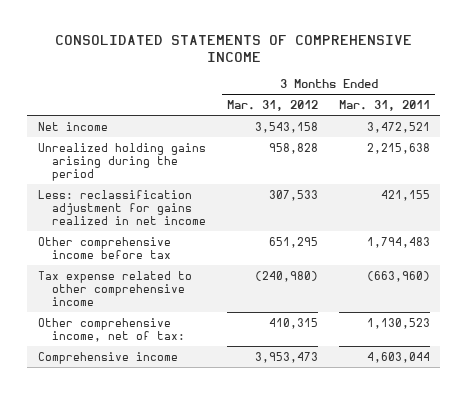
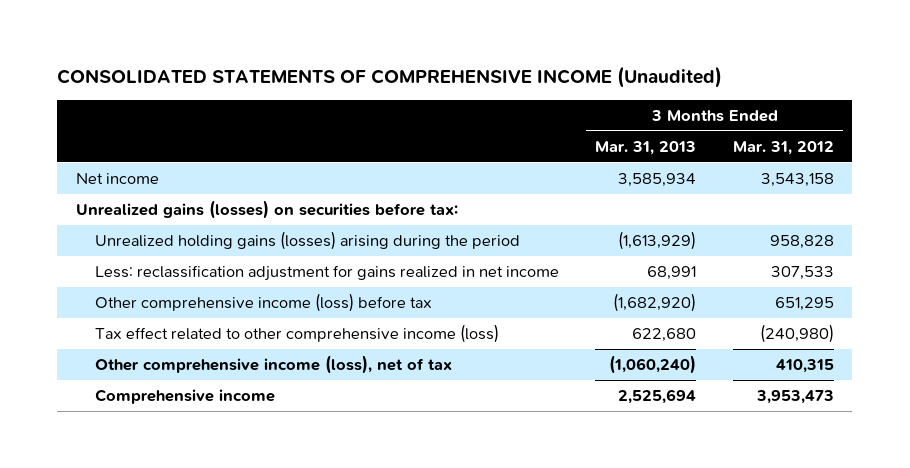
- CONSOLIDATED STATEMENTS OF COMPREHENSIVE INCOME
+ CONSOLIDATED STATEMENTS OF COMPREHENSIVE INCOME (Unaudited)
- | 3 Months Ended Mar. 31, 2012 | 3 Months Ended Mar. 31, 2011
+ | 3 Months Ended Mar. 31, 2013 | 3 Months Ended Mar. 31, 2012
- Unrealized holding gains arising during the period | 958,828 | 2,215,638
+ Unrealized gains (losses) on securities before tax:
+ Unrealized holding gains (losses) arising during the period | (1,613,929) | 958,828
- Other comprehensive income before tax | 651,295 | 1,794,483
- Tax expense related to other comprehensive income | (240,980) | (663,960)
- Other comprehensive income, net of tax: | 410,315 | 1,130,523
+ Other comprehensive income (loss) before tax | (1,682,920) | 651,295
+ Tax effect related to other comprehensive income (loss) | 622,680 | (240,980)
+ Other comprehensive income (loss), net of tax | (1,060,240) | 410,315

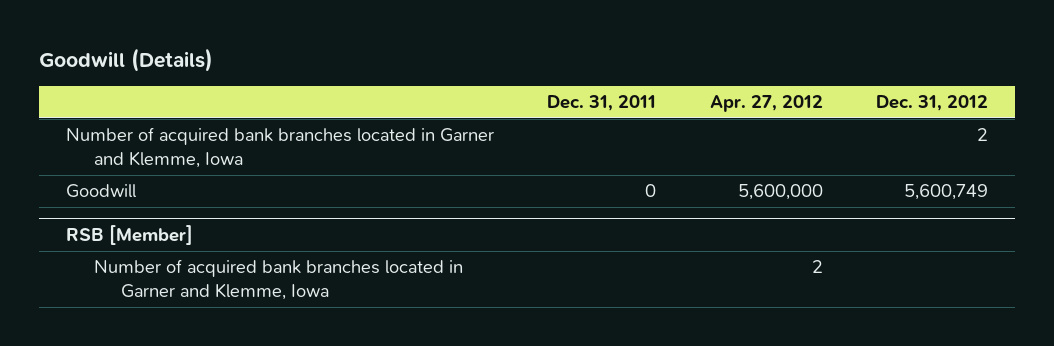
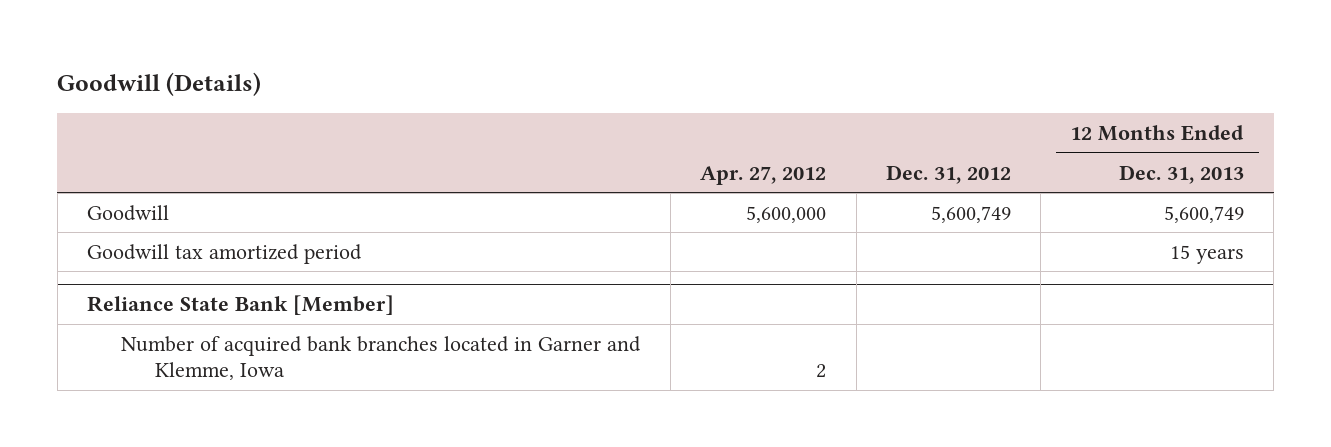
- | Dec. 31, 2011 | Apr. 27, 2012 | Dec. 31, 2012
+ | Apr. 27, 2012 | Dec. 31, 2012 | 12 Months Ended Dec. 31, 2013
- Number of acquired bank branches located in Garner and Klemme, Iowa | | | 2
- RSB [Member]
+ Goodwill tax amortized period | | | 15 years
+ Reliance State Bank [Member]

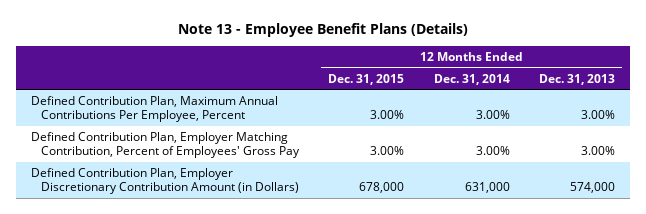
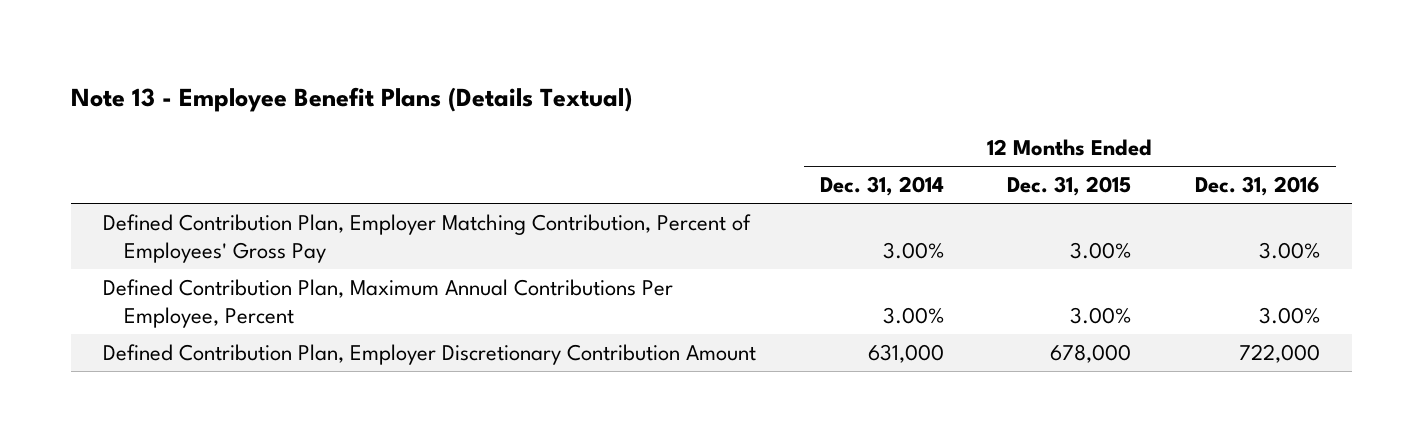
- Note 13 - Employee Benefit Plans (Details)
+ Note 13 - Employee Benefit Plans (Details Textual)
- | 12 Months Ended Dec. 31, 2015 | 12 Months Ended Dec. 31, 2014 | 12 Months Ended Dec. 31, 2013
+ | 12 Months Ended Dec. 31, 2014 | 12 Months Ended Dec. 31, 2015 | 12 Months Ended Dec. 31, 2016
- Defined Contribution Plan, Employer Discretionary Contribution Amount (in Dollars) | 678,000 | 631,000 | 574,000
moved down: Defined Contribution Plan, Maximum Annual Contributions Per Employee, Percent | 3.00% | 3.00% | 3.00%
+ Defined Contribution Plan, Employer Discretionary Contribution Amount | 631,000 | 678,000 | 722,000

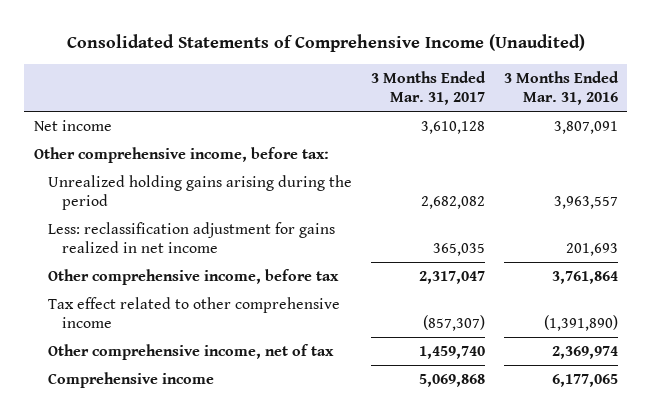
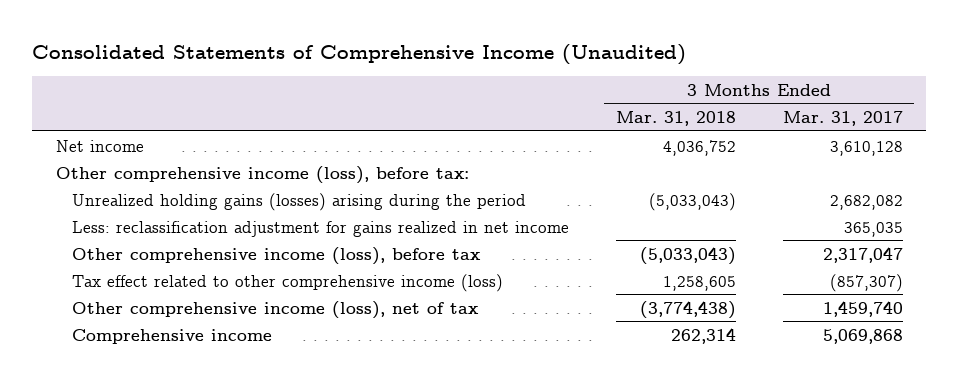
- | 3 Months Ended Mar. 31, 2017 | 3 Months Ended Mar. 31, 2016
+ | 3 Months Ended Mar. 31, 2018 | 3 Months Ended Mar. 31, 2017
- Other comprehensive income, before tax:
- Unrealized holding gains arising during the period | 2,682,082 | 3,963,557
+ Other comprehensive income (loss), before tax:
+ Unrealized holding gains (losses) arising during the period | (5,033,043) | 2,682,082
- Other comprehensive income, before tax | 2,317,047 | 3,761,864
- Tax effect related to other comprehensive income | (857,307) | (1,391,890)
- Other comprehensive income, net of tax | 1,459,740 | 2,369,974
+ Other comprehensive income (loss), before tax | (5,033,043) | 2,317,047
+ Tax effect related to other comprehensive income (loss) | 1,258,605 | (857,307)
+ Other comprehensive income (loss), net of tax | (3,774,438) | 1,459,740

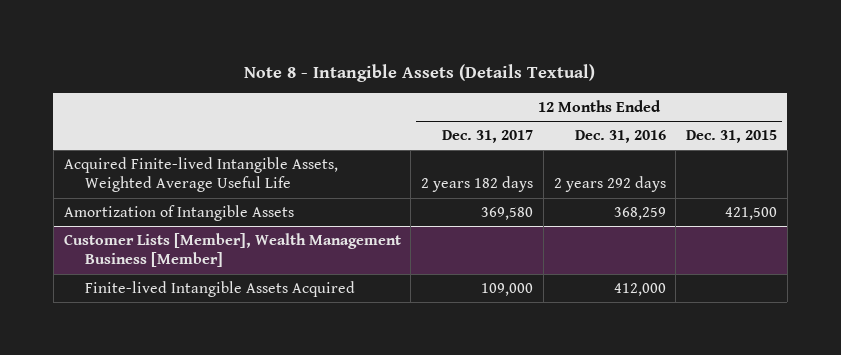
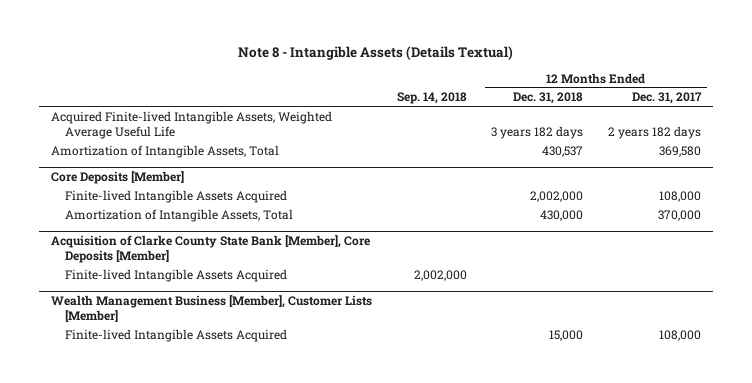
- | 12 Months Ended Dec. 31, 2017 | 12 Months Ended Dec. 31, 2016 | 12 Months Ended Dec. 31, 2015
+ | Sep. 14, 2018 | 12 Months Ended Dec. 31, 2018 | 12 Months Ended Dec. 31, 2017
- Amortization of Intangible Assets | 369,580 | 368,259 | 421,500
- Customer Lists [Member], Wealth Management Business [Member]
- Finite-lived Intangible Assets Acquired | 109,000 | 412,000 |
+ Amortization of Intangible Assets, Total | | 430,537 | 369,580
+ Core Deposits [Member]
+ Finite-lived Intangible Assets Acquired | | 2,002,000 | 108,000
+ Amortization of Intangible Assets, Total | | 430,000 | 370,000
+ Acquisition of Clarke County State Bank [Member], Core Deposits [Member]
+ Finite-lived Intangible Assets Acquired | 2,002,000 | |
+ Wealth Management Business [Member], Customer Lists [Member]
+ Finite-lived Intangible Assets Acquired | | 15,000 | 108,000

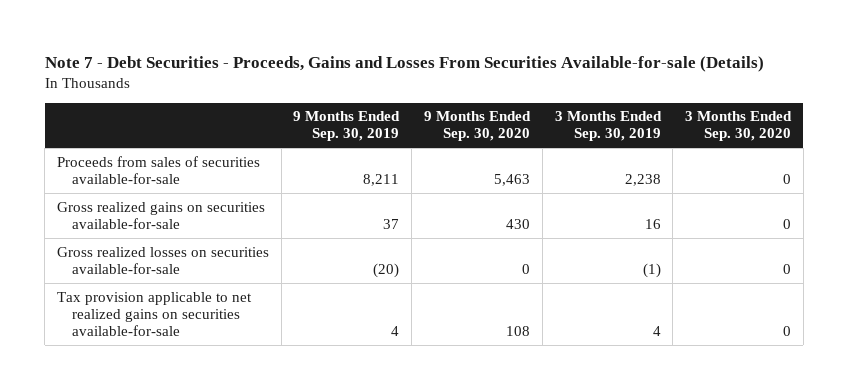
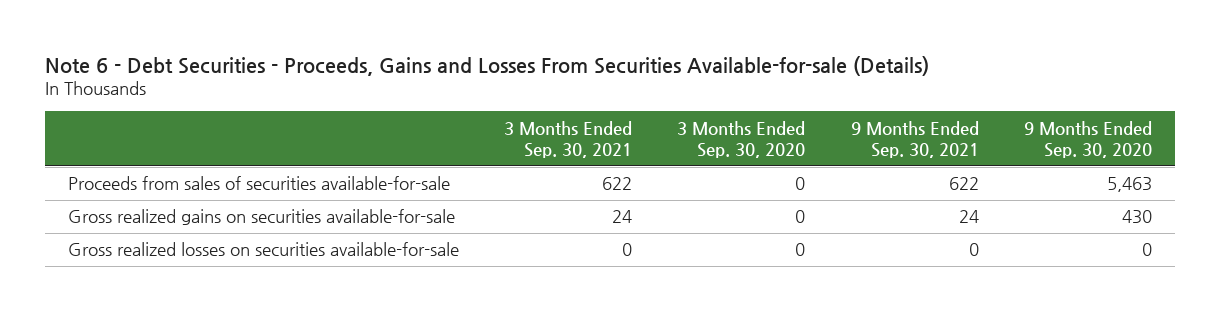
- Note 7 - Debt Securities - Proceeds, Gains and Losses From Securities Available-for-sale (Details)
+ Note 6 - Debt Securities - Proceeds, Gains and Losses From Securities Available-for-sale (Details)
- | 9 Months Ended Sep. 30, 2019 | 9 Months Ended Sep. 30, 2020 | 3 Months Ended Sep. 30, 2019 | 3 Months Ended Sep. 30, 2020
+ | 3 Months Ended Sep. 30, 2021 | 3 Months Ended Sep. 30, 2020 | 9 Months Ended Sep. 30, 2021 | 9 Months Ended Sep. 30, 2020
- Tax provision applicable to net realized gains on securities available-for-sale | 4 | 108 | 4 | 0

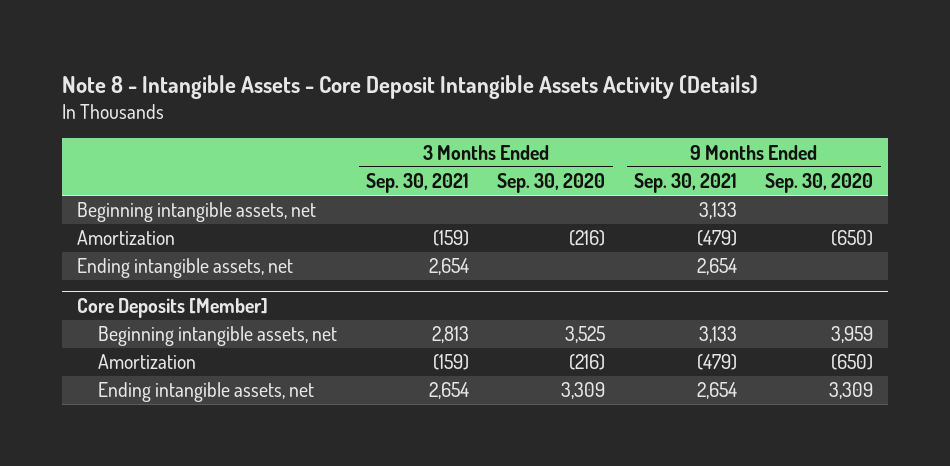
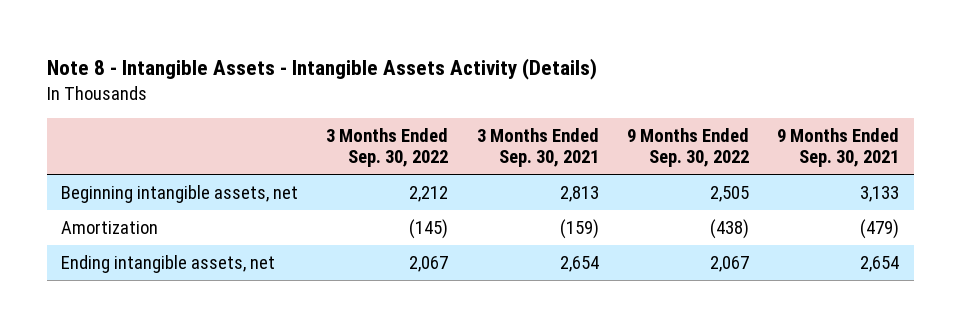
- Note 8 - Intangible Assets - Core Deposit Intangible Assets Activity (Details)
+ Note 8 - Intangible Assets - Intangible Assets Activity (Details)
- | 3 Months Ended Sep. 30, 2021 | 3 Months Ended Sep. 30, 2020 | 9 Months Ended Sep. 30, 2021 | 9 Months Ended Sep. 30, 2020
+ | 3 Months Ended Sep. 30, 2022 | 3 Months Ended Sep. 30, 2021 | 9 Months Ended Sep. 30, 2022 | 9 Months Ended Sep. 30, 2021
- Beginning intangible assets, net | | | 3,133 |
- Amortization | (159) | (216) | (479) | (650)
- Ending intangible assets, net | 2,654 | | 2,654 |
- Core Deposits [Member]

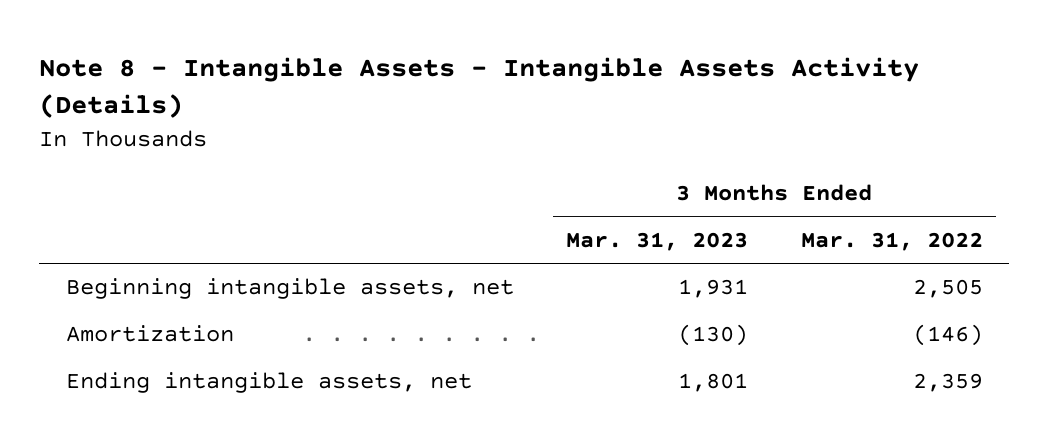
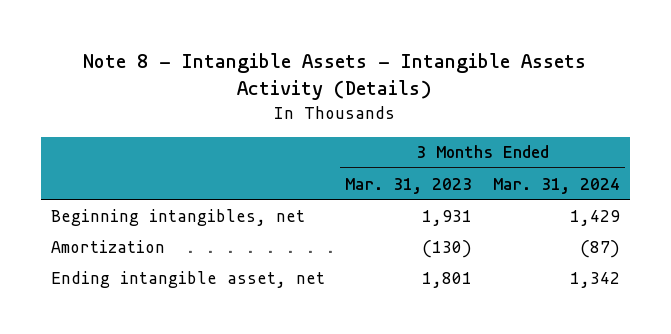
- | 3 Months Ended Mar. 31, 2023 | 3 Months Ended Mar. 31, 2022
+ | 3 Months Ended Mar. 31, 2023 | 3 Months Ended Mar. 31, 2024
- Beginning intangible assets, net | 1,931 | 2,505
+ Beginning intangibles, net | 1,931 | 1,429
- Ending intangible assets, net | 1,801 | 2,359
+ Ending intangible asset, net | 1,801 | 1,342

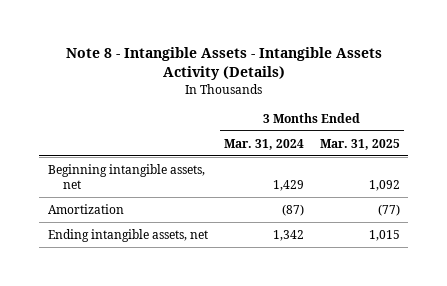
- | 3 Months Ended Mar. 31, 2023 | 3 Months Ended Mar. 31, 2024
+ | 3 Months Ended Mar. 31, 2024 | 3 Months Ended Mar. 31, 2025
- Beginning intangibles, net | 1,931 | 1,429
+ Beginning intangible assets, net | 1,429 | 1,092
- Ending intangible asset, net | 1,801 | 1,342
+ Ending intangible assets, net | 1,342 | 1,015

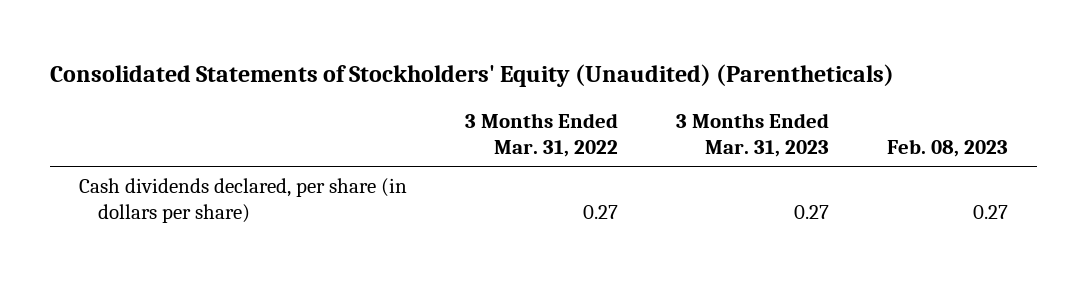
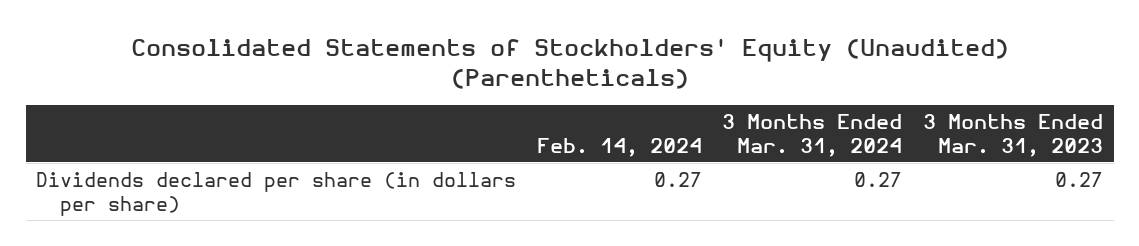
- | 3 Months Ended Mar. 31, 2022 | 3 Months Ended Mar. 31, 2023 | Feb. 08, 2023
+ | Feb. 14, 2024 | 3 Months Ended Mar. 31, 2024 | 3 Months Ended Mar. 31, 2023
- Cash dividends declared, per share (in dollars per share) | 0.27 | 0.27 | 0.27
+ Dividends declared per share (in dollars per share) | 0.27 | 0.27 | 0.27

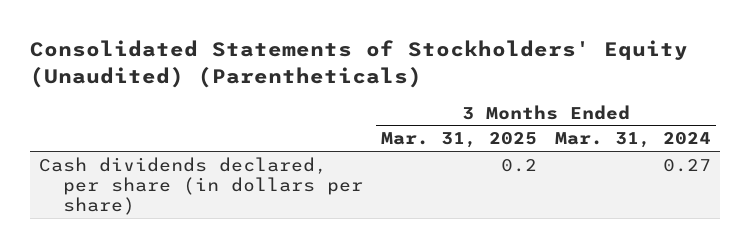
- | Feb. 14, 2024 | 3 Months Ended Mar. 31, 2024 | 3 Months Ended Mar. 31, 2023
+ | 3 Months Ended Mar. 31, 2025 | 3 Months Ended Mar. 31, 2024
- Dividends declared per share (in dollars per share) | 0.27 | 0.27 | 0.27
+ Cash dividends declared, per share (in dollars per share) | 0.2 | 0.27

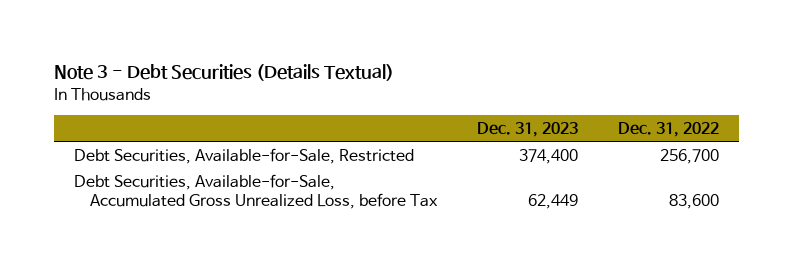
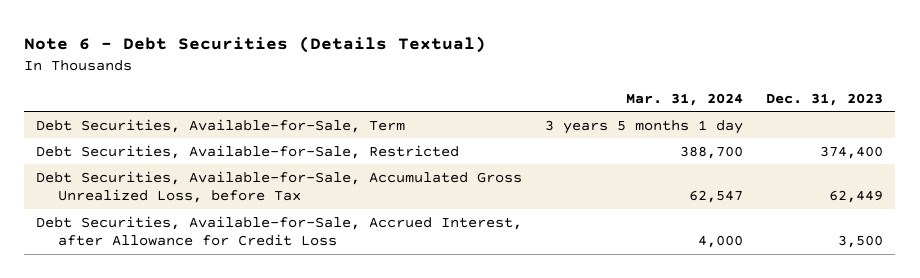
- Note 3 - Debt Securities (Details Textual)
+ Note 6 - Debt Securities (Details Textual)
- | Dec. 31, 2023 | Dec. 31, 2022
+ | Mar. 31, 2024 | Dec. 31, 2023
+ Debt Securities, Available-for-Sale, Term | 3 years 5 months 1 day |
+ Debt Securities, Available-for-Sale, Accrued Interest, after Allowance for Credit Loss | 4,000 | 3,500

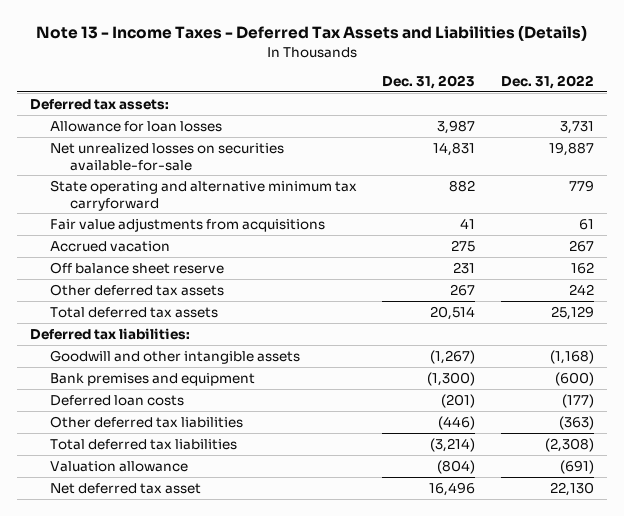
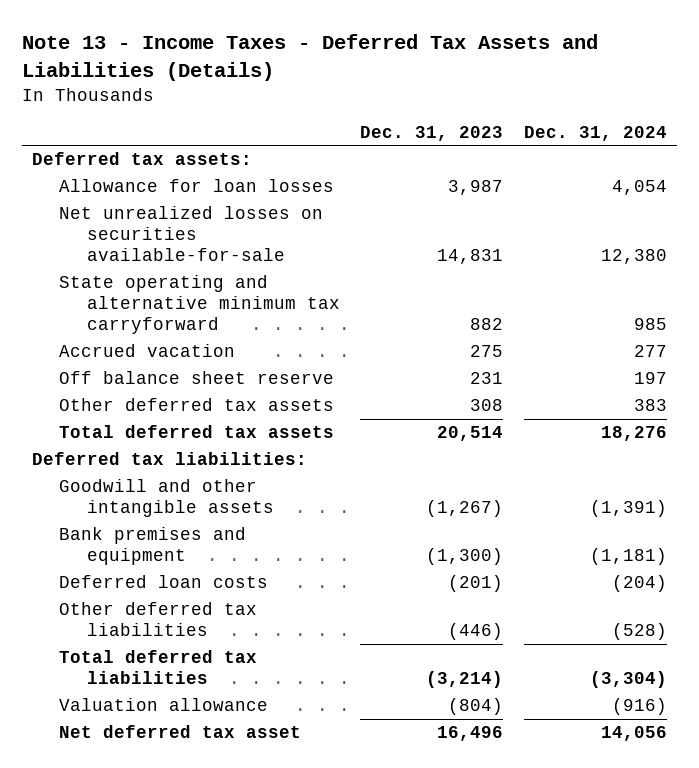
- | Dec. 31, 2023 | Dec. 31, 2022
+ | Dec. 31, 2023 | Dec. 31, 2024
- Fair value adjustments from acquisitions | 41 | 61
- Other deferred tax assets | 267 | 242
+ Other deferred tax assets | 308 | 383

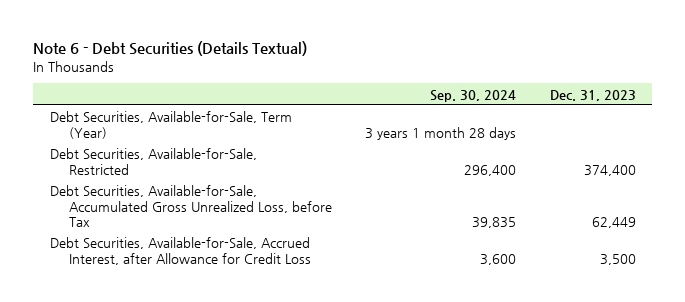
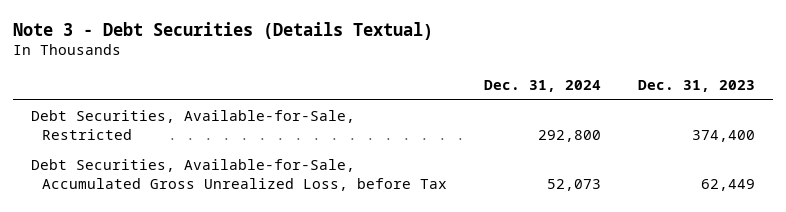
- Note 6 - Debt Securities (Details Textual)
+ Note 3 - Debt Securities (Details Textual)
- | Sep. 30, 2024 | Dec. 31, 2023
+ | Dec. 31, 2024 | Dec. 31, 2023
- Debt Securities, Available-for-Sale, Term (Year) | 3 years 1 month 28 days |
- Debt Securities, Available-for-Sale, Accrued Interest, after Allowance for Credit Loss | 3,600 | 3,500

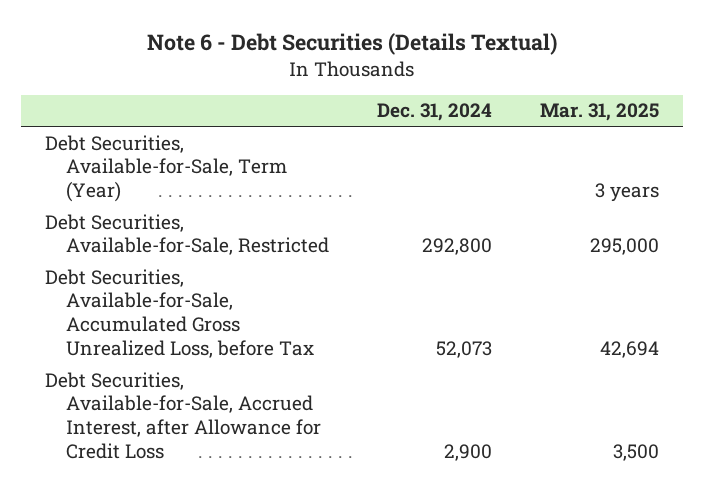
- Note 3 - Debt Securities (Details Textual)
+ Note 6 - Debt Securities (Details Textual)
- | Dec. 31, 2024 | Dec. 31, 2023
+ | Dec. 31, 2024 | Mar. 31, 2025
+ Debt Securities, Available-for-Sale, Term (Year) | | 3 years
+ Debt Securities, Available-for-Sale, Accrued Interest, after Allowance for Credit Loss | 2,900 | 3,500

